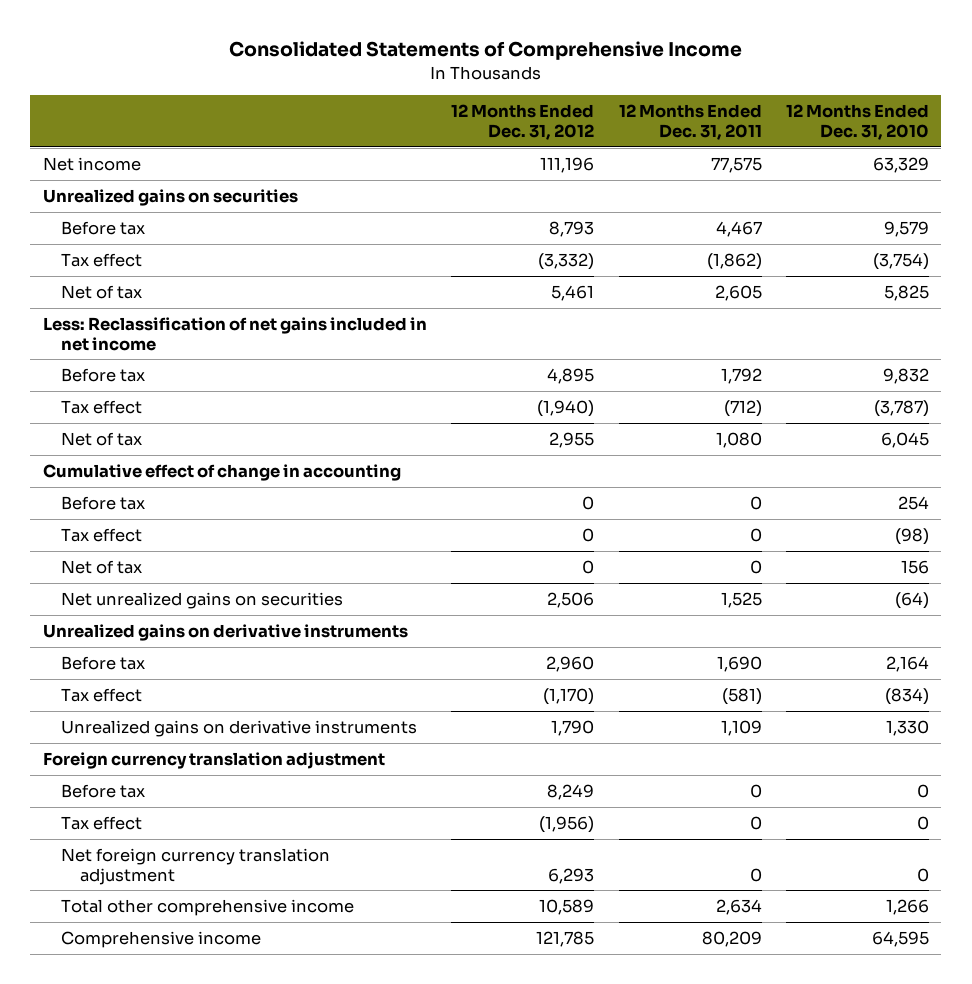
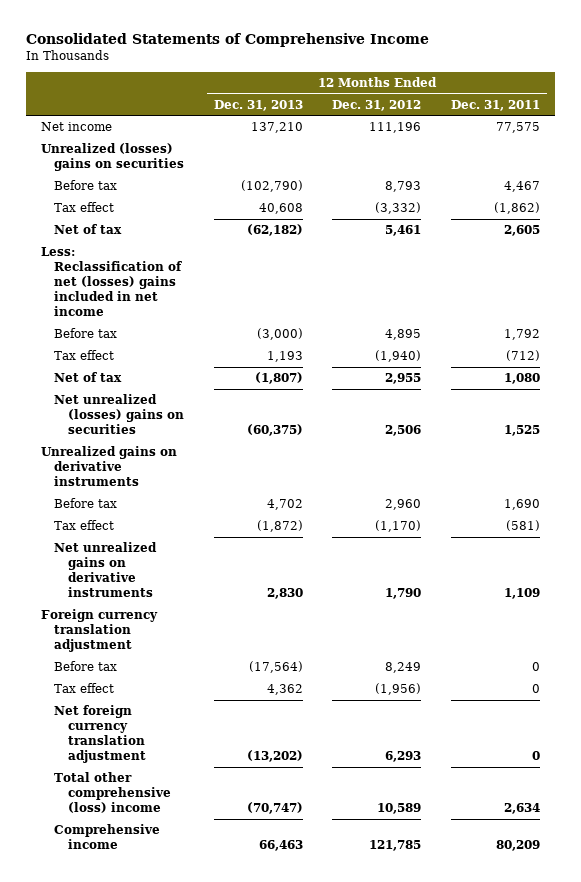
- | 12 Months Ended Dec. 31, 2012 | 12 Months Ended Dec. 31, 2011 | 12 Months Ended Dec. 31, 2010
+ | 12 Months Ended Dec. 31, 2013 | 12 Months Ended Dec. 31, 2012 | 12 Months Ended Dec. 31, 2011
- Unrealized gains on securities
+ Unrealized (losses) gains on securities
- Less: Reclassification of net gains included in net income
+ Less: Reclassification of net (losses) gains included in net income
- Cumulative effect of change in accounting
- Before tax | 0 | 0 | 254
- Tax effect | 0 | 0 | (98)
- Net of tax | 0 | 0 | 156
- Net unrealized gains on securities | 2,506 | 1,525 | (64)
+ Net unrealized (losses) gains on securities | (60,375) | 2,506 | 1,525
- Unrealized gains on derivative instruments | 1,790 | 1,109 | 1,330
+ Net unrealized gains on derivative instruments | 2,830 | 1,790 | 1,109
- Total other comprehensive income | 10,589 | 2,634 | 1,266
+ Total other comprehensive (loss) income | (70,747) | 10,589 | 2,634

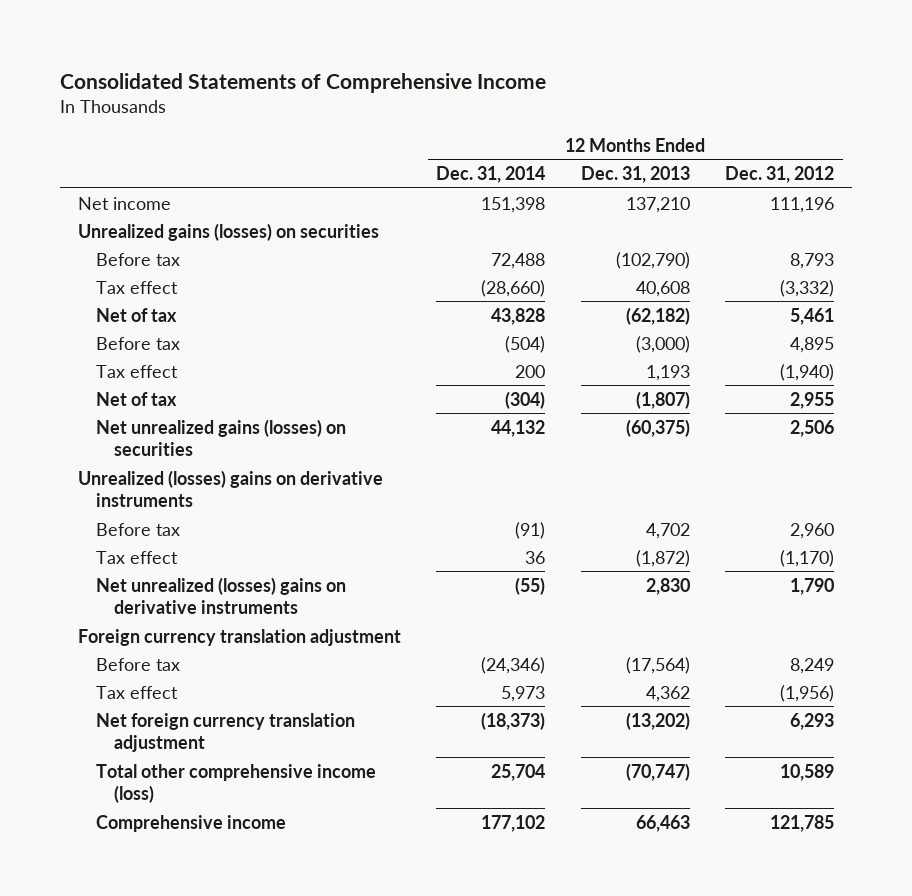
- | 12 Months Ended Dec. 31, 2013 | 12 Months Ended Dec. 31, 2012 | 12 Months Ended Dec. 31, 2011
+ | 12 Months Ended Dec. 31, 2014 | 12 Months Ended Dec. 31, 2013 | 12 Months Ended Dec. 31, 2012
- Unrealized (losses) gains on securities
+ Unrealized gains (losses) on securities
- Less: Reclassification of net (losses) gains included in net income
- Net unrealized (losses) gains on securities | (60,375) | 2,506 | 1,525
- Unrealized gains on derivative instruments
+ Net unrealized gains (losses) on securities | 44,132 | (60,375) | 2,506
+ Unrealized (losses) gains on derivative instruments
- Net unrealized gains on derivative instruments | 2,830 | 1,790 | 1,109
+ Net unrealized (losses) gains on derivative instruments | (55) | 2,830 | 1,790
- Total other comprehensive (loss) income | (70,747) | 10,589 | 2,634
+ Total other comprehensive income (loss) | 25,704 | (70,747) | 10,589

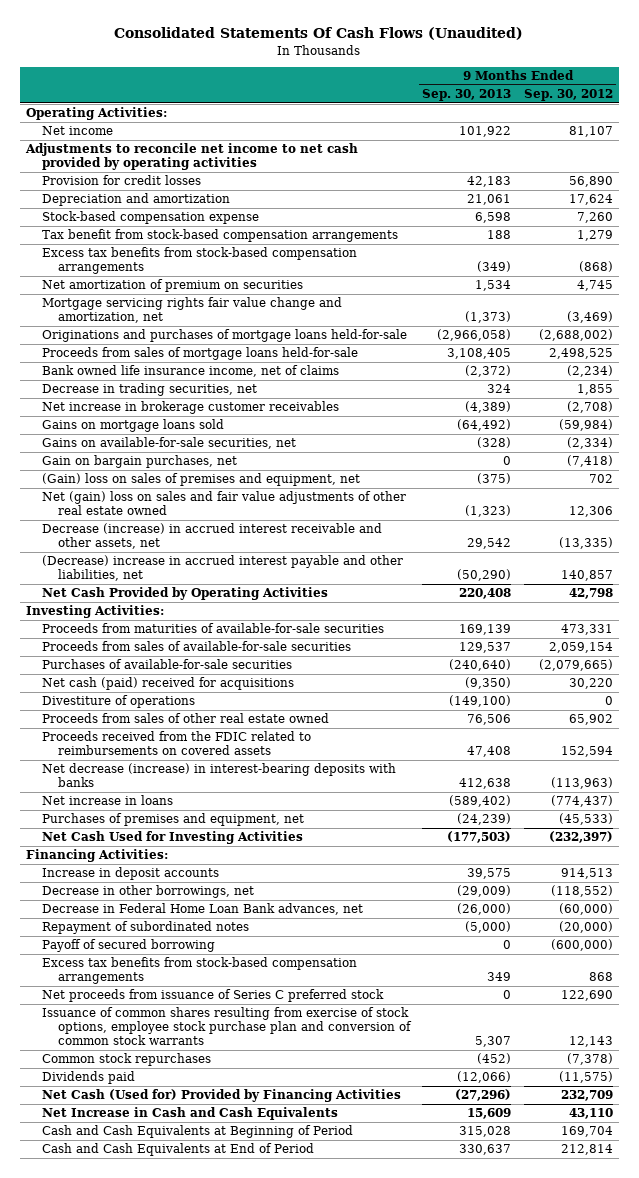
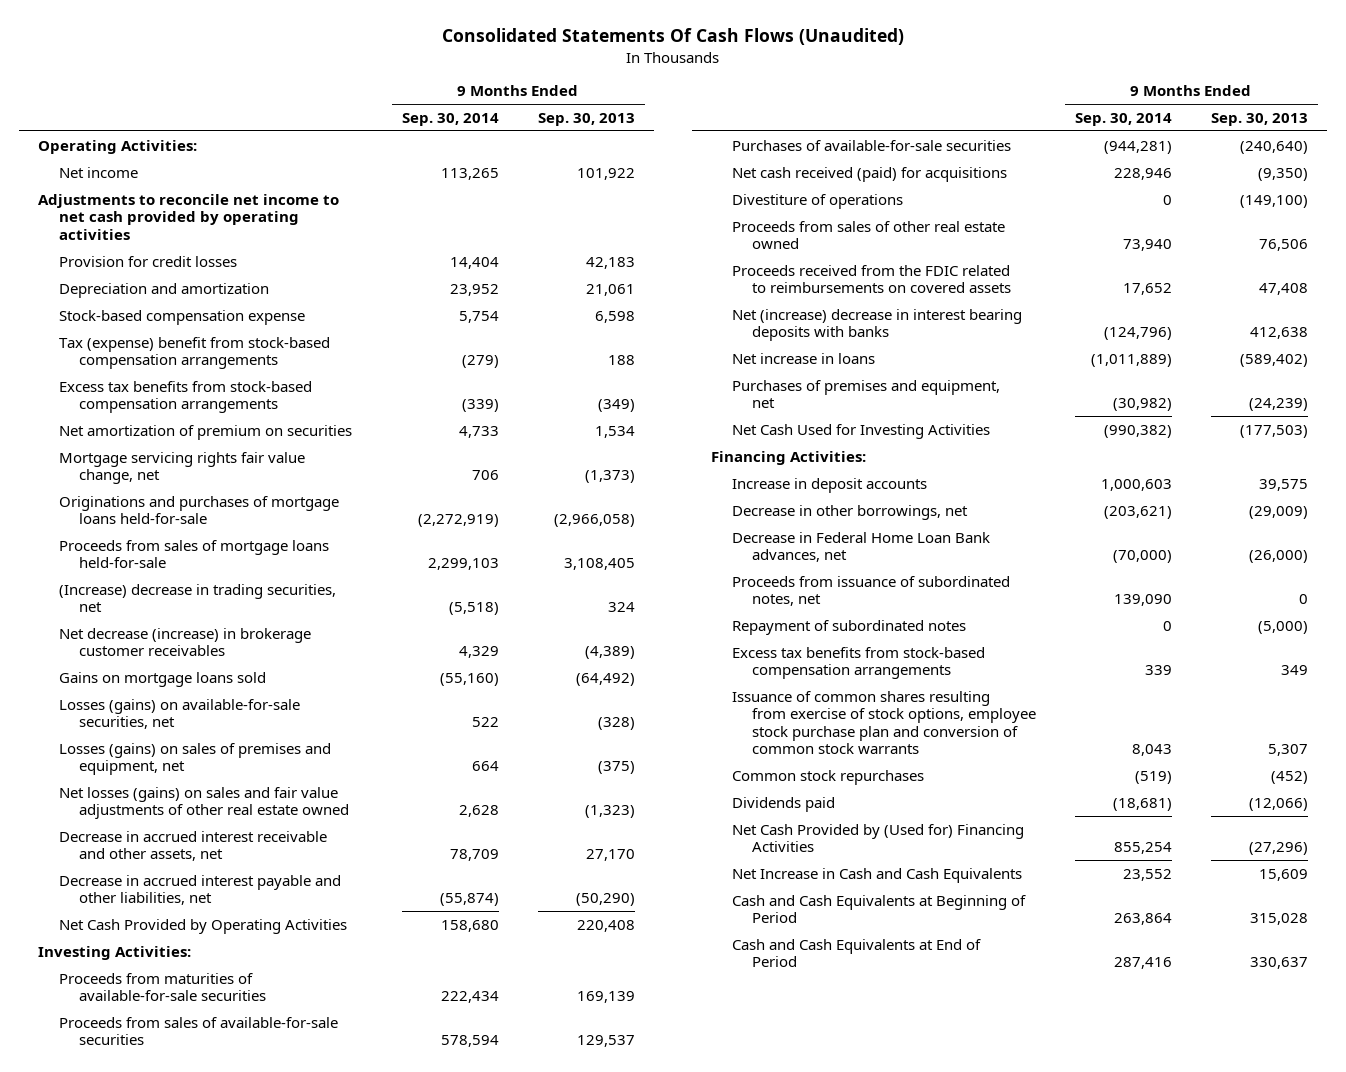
- | 9 Months Ended Sep. 30, 2013 | 9 Months Ended Sep. 30, 2012
+ | 9 Months Ended Sep. 30, 2014 | 9 Months Ended Sep. 30, 2013
- Tax benefit from stock-based compensation arrangements | 188 | 1,279
+ Tax (expense) benefit from stock-based compensation arrangements | (279) | 188
- Mortgage servicing rights fair value change and amortization, net | (1,373) | (3,469)
+ Mortgage servicing rights fair value change, net | 706 | (1,373)
- Bank owned life insurance income, net of claims | (2,372) | (2,234)
- Decrease in trading securities, net | 324 | 1,855
- Net increase in brokerage customer receivables | (4,389) | (2,708)
+ (Increase) decrease in trading securities, net | (5,518) | 324
+ Net decrease (increase) in brokerage customer receivables | 4,329 | (4,389)
- Gains on available-for-sale securities, net | (328) | (2,334)
- Gain on bargain purchases, net | 0 | (7,418)
- (Gain) loss on sales of premises and equipment, net | (375) | 702
- Net (gain) loss on sales and fair value adjustments of other real estate owned | (1,323) | 12,306
- Decrease (increase) in accrued interest receivable and other assets, net | 29,542 | (13,335)
- (Decrease) increase in accrued interest payable and other liabilities, net | (50,290) | 140,857
+ Losses (gains) on available-for-sale securities, net | 522 | (328)
+ Losses (gains) on sales of premises and equipment, net | 664 | (375)
+ Net losses (gains) on sales and fair value adjustments of other real estate owned | 2,628 | (1,323)
+ Decrease in accrued interest receivable and other assets, net | 78,709 | 27,170
+ Decrease in accrued interest payable and other liabilities, net | (55,874) | (50,290)
- Net cash (paid) received for acquisitions | (9,350) | 30,220
+ Net cash received (paid) for acquisitions | 228,946 | (9,350)
- Net decrease (increase) in interest-bearing deposits with banks | 412,638 | (113,963)
+ Net (increase) decrease in interest bearing deposits with banks | (124,796) | 412,638
+ Proceeds from issuance of subordinated notes, net | 139,090 | 0
- Payoff of secured borrowing | 0 | (600,000)
- Net proceeds from issuance of Series C preferred stock | 0 | 122,690
- Net Cash (Used for) Provided by Financing Activities | (27,296) | 232,709
+ Net Cash Provided by (Used for) Financing Activities | 855,254 | (27,296)

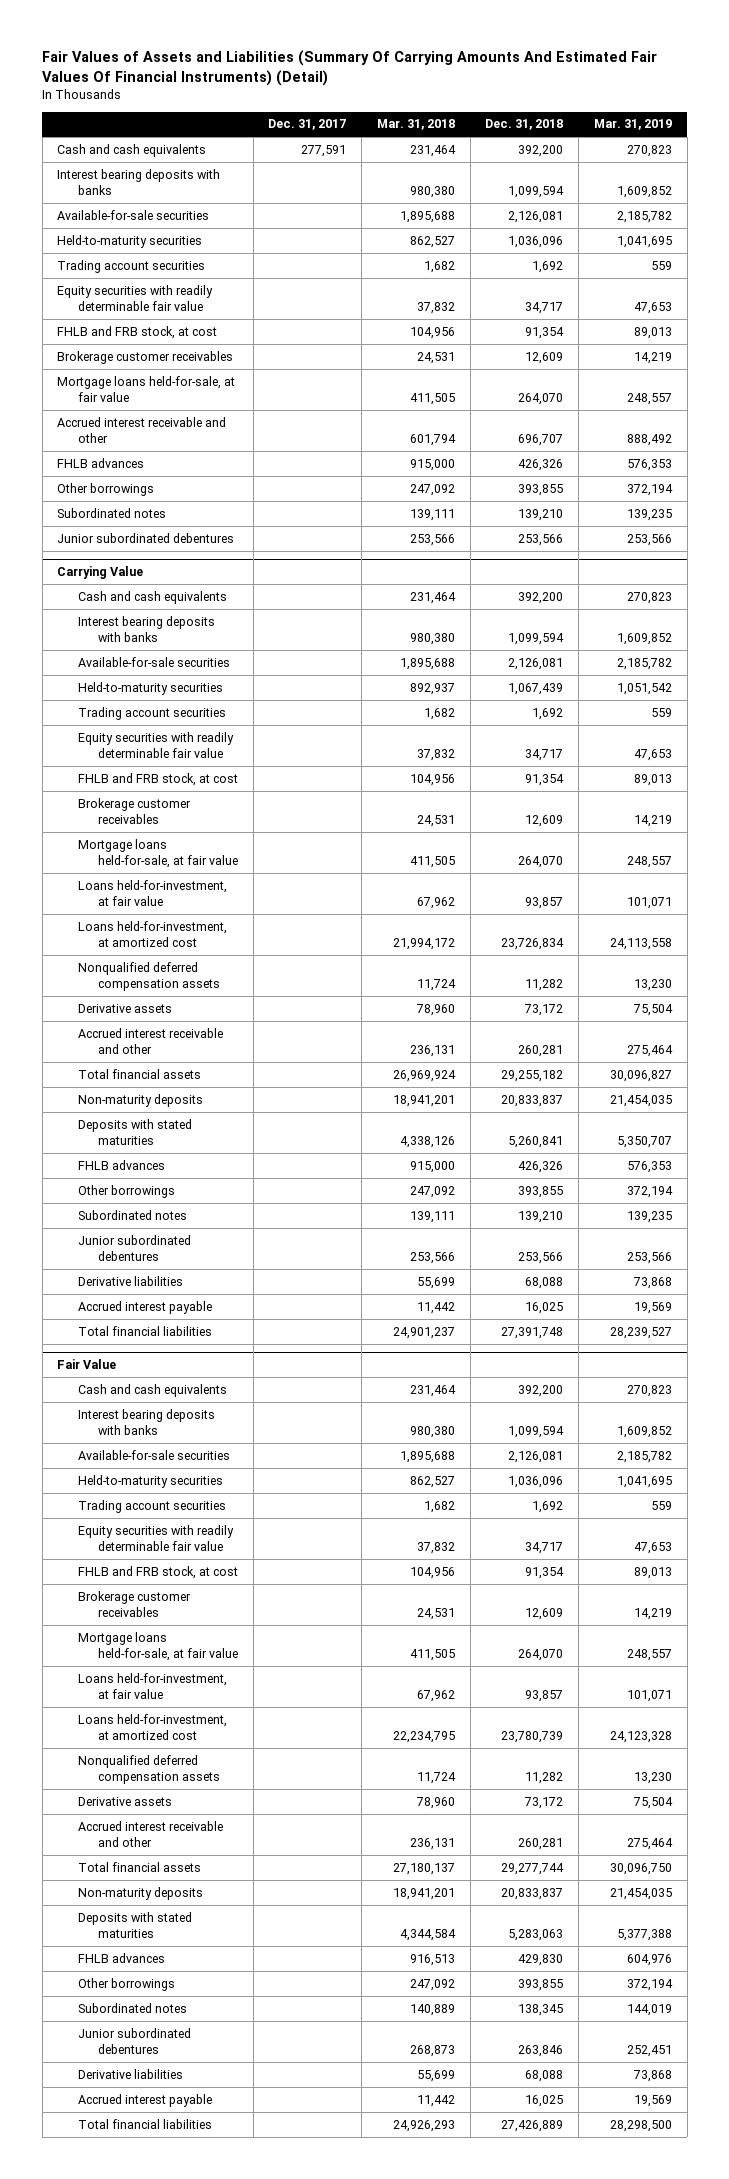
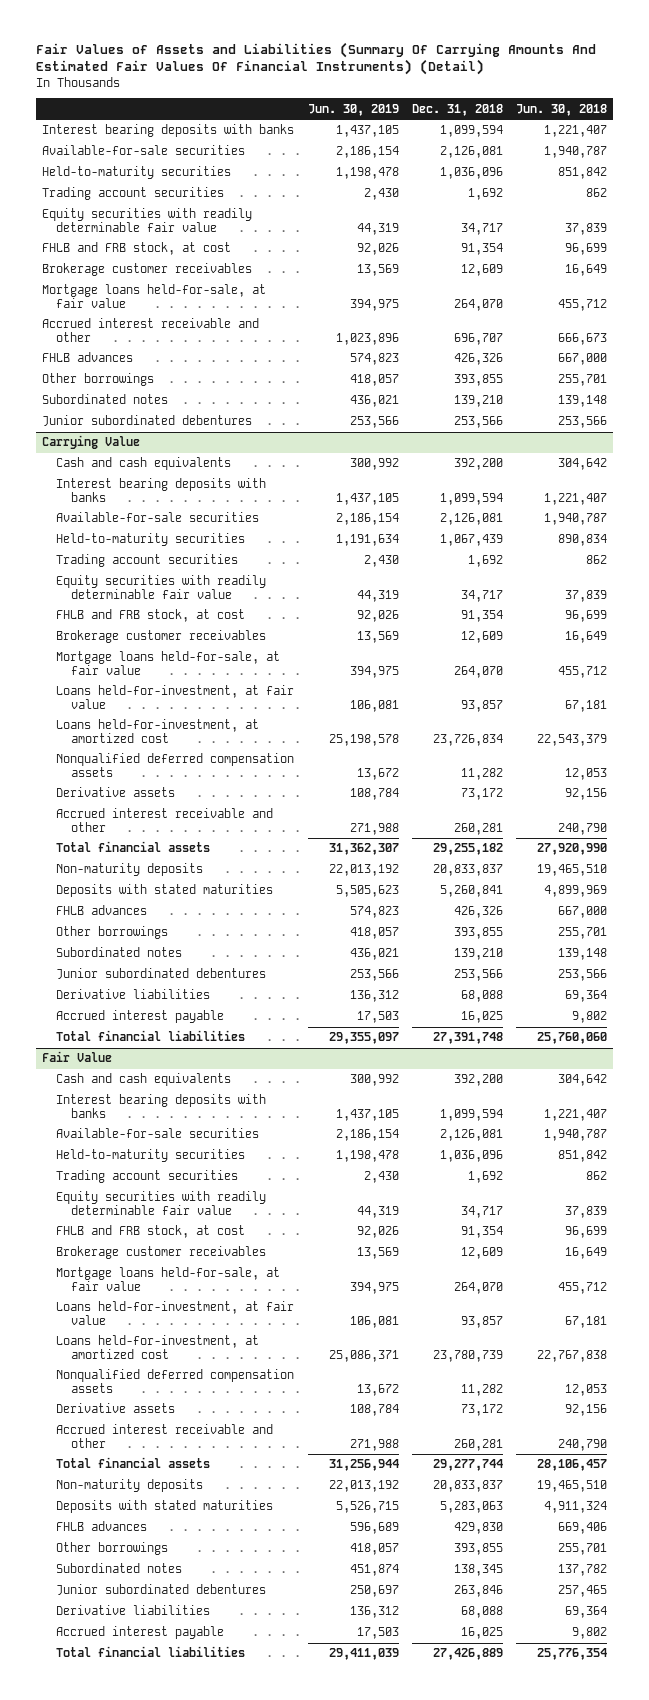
- | Dec. 31, 2017 | Mar. 31, 2018 | Dec. 31, 2018 | Mar. 31, 2019
+ | Jun. 30, 2019 | Dec. 31, 2018 | Jun. 30, 2018
- Cash and cash equivalents | 277,591 | 231,464 | 392,200 | 270,823

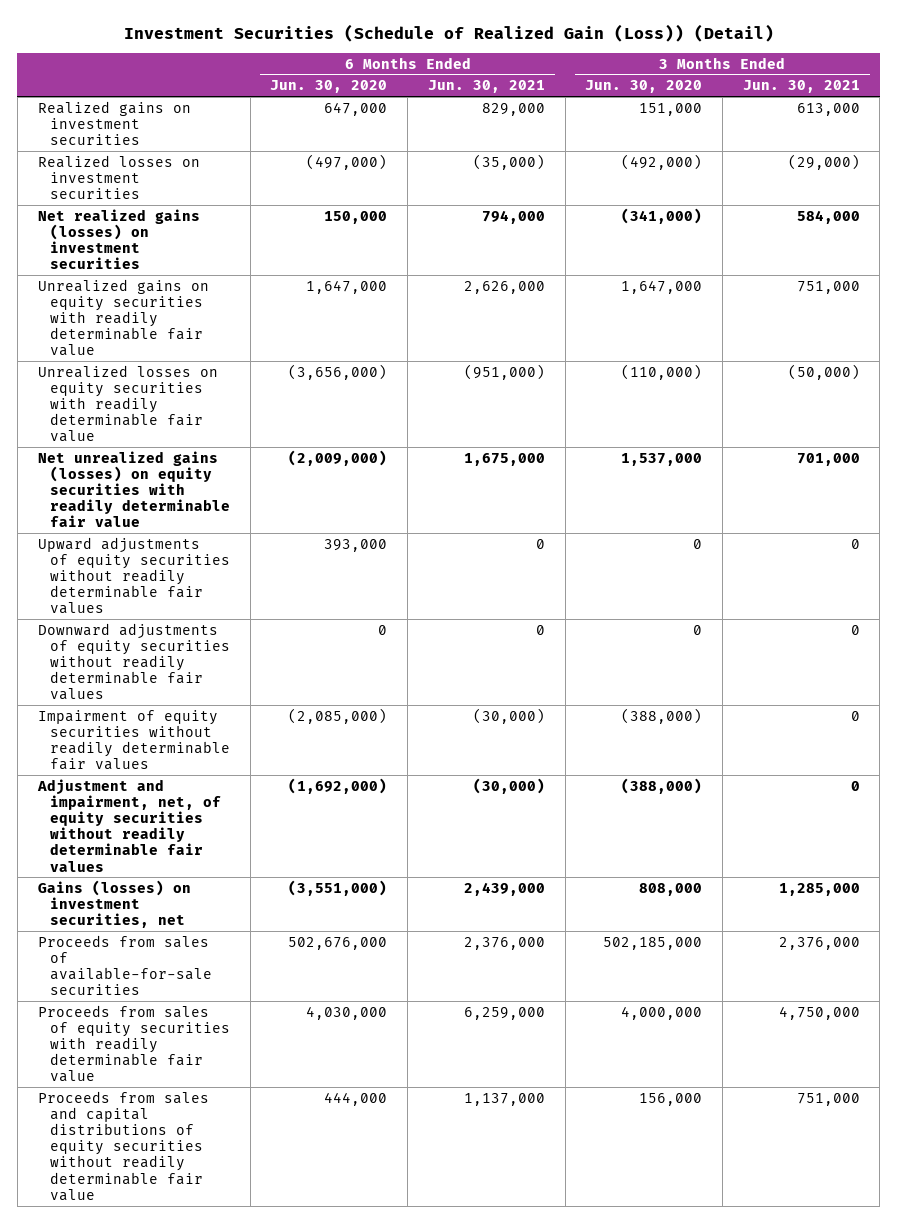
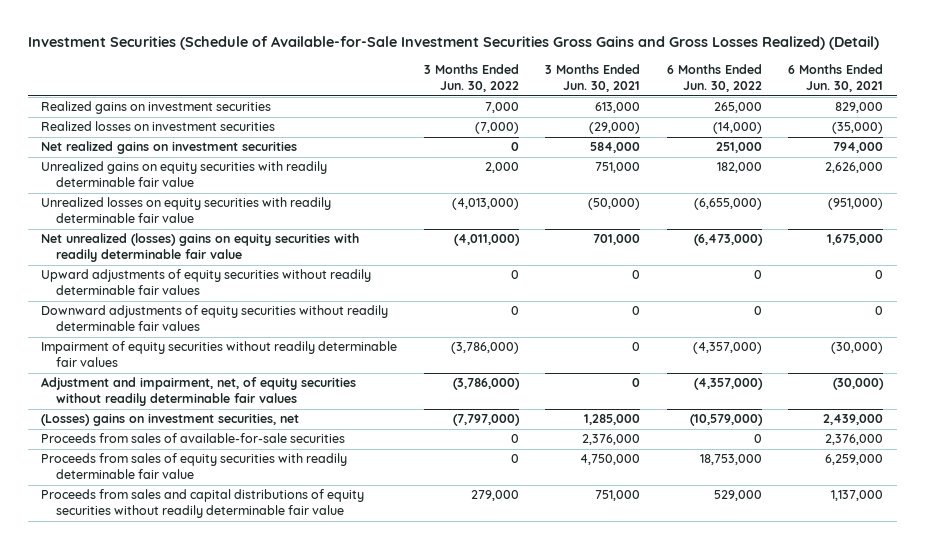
- Investment Securities (Schedule of Realized Gain (Loss)) (Detail)
+ Investment Securities (Schedule of Available-for-Sale Investment Securities Gross Gains and Gross Losses Realized) (Detail)
- | 6 Months Ended Jun. 30, 2020 | 6 Months Ended Jun. 30, 2021 | 3 Months Ended Jun. 30, 2020 | 3 Months Ended Jun. 30, 2021
+ | 3 Months Ended Jun. 30, 2022 | 3 Months Ended Jun. 30, 2021 | 6 Months Ended Jun. 30, 2022 | 6 Months Ended Jun. 30, 2021
- Net realized gains (losses) on investment securities | 150,000 | 794,000 | (341,000) | 584,000
+ Net realized gains on investment securities | 0 | 584,000 | 251,000 | 794,000
- Net unrealized gains (losses) on equity securities with readily determinable fair value | (2,009,000) | 1,675,000 | 1,537,000 | 701,000
+ Net unrealized (losses) gains on equity securities with readily determinable fair value | (4,011,000) | 701,000 | (6,473,000) | 1,675,000
- Gains (losses) on investment securities, net | (3,551,000) | 2,439,000 | 808,000 | 1,285,000
+ (Losses) gains on investment securities, net | (7,797,000) | 1,285,000 | (10,579,000) | 2,439,000

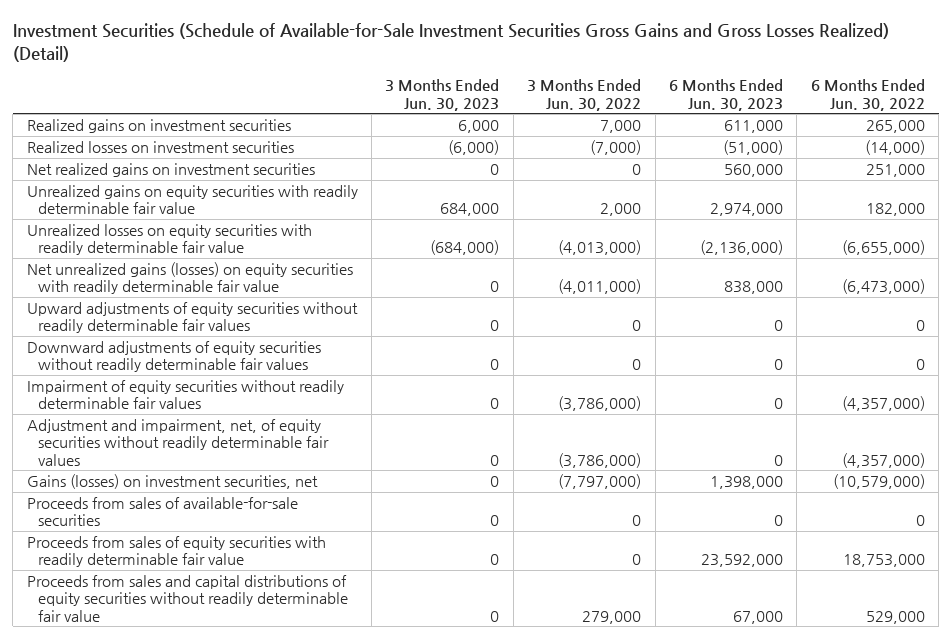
- | 3 Months Ended Jun. 30, 2022 | 3 Months Ended Jun. 30, 2021 | 6 Months Ended Jun. 30, 2022 | 6 Months Ended Jun. 30, 2021
+ | 3 Months Ended Jun. 30, 2023 | 3 Months Ended Jun. 30, 2022 | 6 Months Ended Jun. 30, 2023 | 6 Months Ended Jun. 30, 2022
- Net unrealized (losses) gains on equity securities with readily determinable fair value | (4,011,000) | 701,000 | (6,473,000) | 1,675,000
+ Net unrealized gains (losses) on equity securities with readily determinable fair value | 0 | (4,011,000) | 838,000 | (6,473,000)
- (Losses) gains on investment securities, net | (7,797,000) | 1,285,000 | (10,579,000) | 2,439,000
+ Gains (losses) on investment securities, net | 0 | (7,797,000) | 1,398,000 | (10,579,000)

